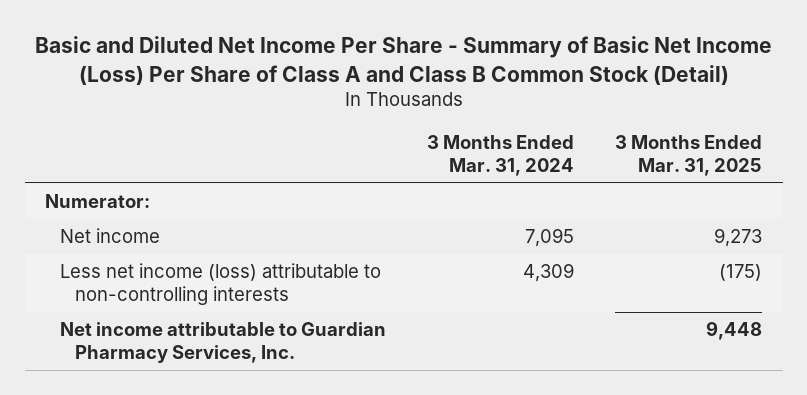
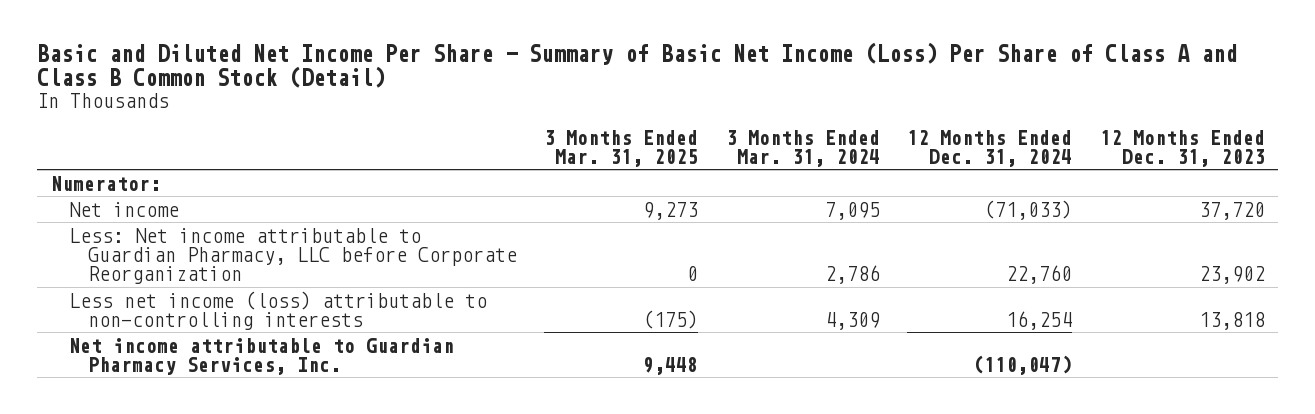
- | 3 Months Ended Mar. 31, 2024 | 3 Months Ended Mar. 31, 2025
+ | 3 Months Ended Mar. 31, 2025 | 3 Months Ended Mar. 31, 2024 | 12 Months Ended Dec. 31, 2024 | 12 Months Ended Dec. 31, 2023
+ Less: Net income attributable to Guardian Pharmacy, LLC before Corporate Reorganization | 0 | 2,786 | 22,760 | 23,902

